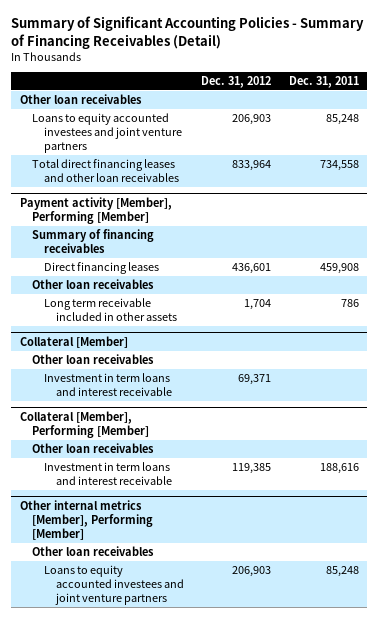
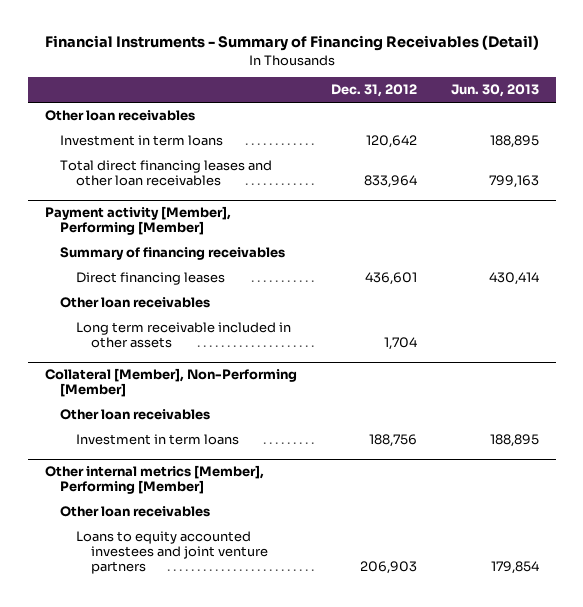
- Summary of Significant Accounting Policies - Summary of Financing Receivables (Detail)
+ Financial Instruments - Summary of Financing Receivables (Detail)
- | Dec. 31, 2012 | Dec. 31, 2011
+ | Dec. 31, 2012 | Jun. 30, 2013
- Loans to equity accounted investees and joint venture partners | 206,903 | 85,248
+ Investment in term loans | 120,642 | 188,895
- Collateral [Member]
- Other loan receivables
- Investment in term loans and interest receivable | 69,371 |
- Collateral [Member], Performing [Member]
+ Collateral [Member], Non-Performing [Member]
- Investment in term loans and interest receivable | 119,385 | 188,616
+ Investment in term loans | 188,756 | 188,895

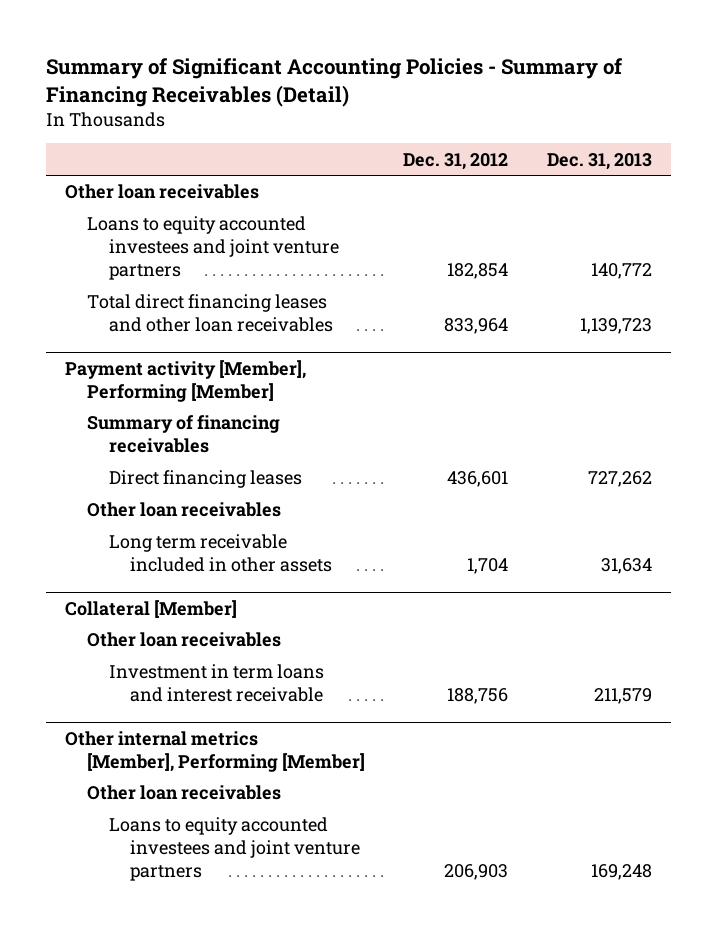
- Financial Instruments - Summary of Financing Receivables (Detail)
+ Summary of Significant Accounting Policies - Summary of Financing Receivables (Detail)
- | Dec. 31, 2012 | Jun. 30, 2013
+ | Dec. 31, 2012 | Dec. 31, 2013
- Investment in term loans | 120,642 | 188,895
+ Loans to equity accounted investees and joint venture partners | 182,854 | 140,772
- Collateral [Member], Non-Performing [Member]
+ Collateral [Member]
- Investment in term loans | 188,756 | 188,895
+ Investment in term loans and interest receivable | 188,756 | 211,579

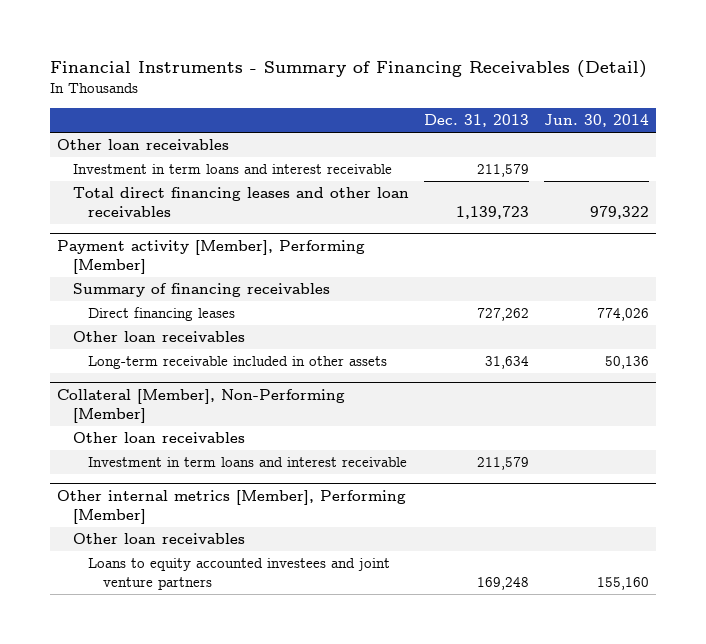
- Summary of Significant Accounting Policies - Summary of Financing Receivables (Detail)
+ Financial Instruments - Summary of Financing Receivables (Detail)
- | Dec. 31, 2012 | Dec. 31, 2013
+ | Dec. 31, 2013 | Jun. 30, 2014
- Loans to equity accounted investees and joint venture partners | 182,854 | 140,772
+ Investment in term loans and interest receivable | 211,579 |
@ Payment activity [Member], Performing [Member]
- Long term receivable included in other assets | 1,704 | 31,634
- Collateral [Member]
@ Payment activity [Member], Performing [Member]
+ Long-term receivable included in other assets | 31,634 | 50,136
+ Collateral [Member], Non-Performing [Member]

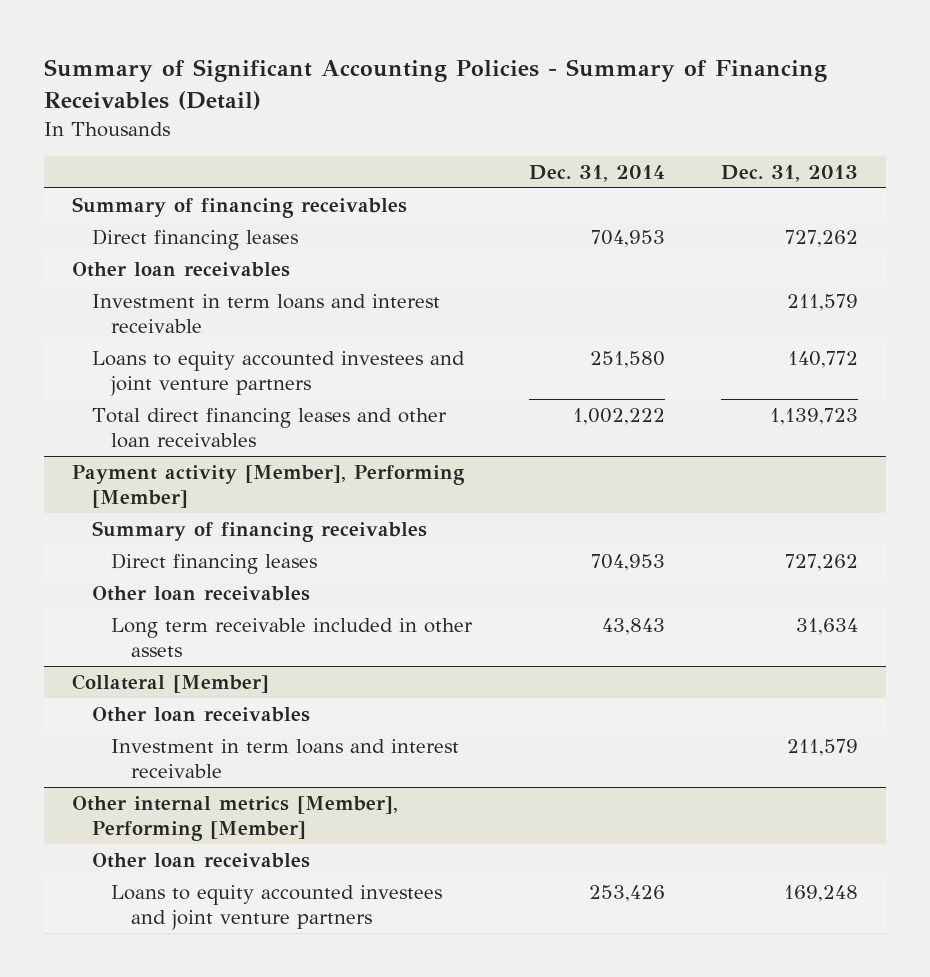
- Financial Instruments - Summary of Financing Receivables (Detail)
+ Summary of Significant Accounting Policies - Summary of Financing Receivables (Detail)
- | Dec. 31, 2013 | Jun. 30, 2014
+ | Dec. 31, 2014 | Dec. 31, 2013
+ Summary of financing receivables
+ Direct financing leases | 704,953 | 727,262
+ Loans to equity accounted investees and joint venture partners | 251,580 | 140,772
@ Payment activity [Member], Performing [Member]
- Long-term receivable included in other assets | 31,634 | 50,136
- Collateral [Member], Non-Performing [Member]
@ Payment activity [Member], Performing [Member]
+ Long term receivable included in other assets | 43,843 | 31,634
+ Collateral [Member]

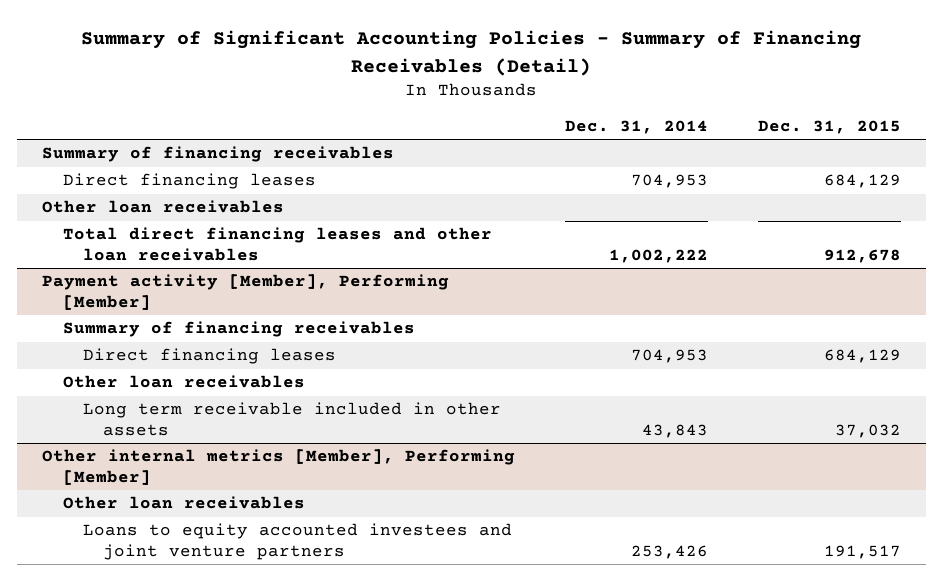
- | Dec. 31, 2014 | Dec. 31, 2013
+ | Dec. 31, 2014 | Dec. 31, 2015
- Investment in term loans and interest receivable | | 211,579
- Loans to equity accounted investees and joint venture partners | 251,580 | 140,772
- Collateral [Member]
- Other loan receivables
- Investment in term loans and interest receivable | | 211,579

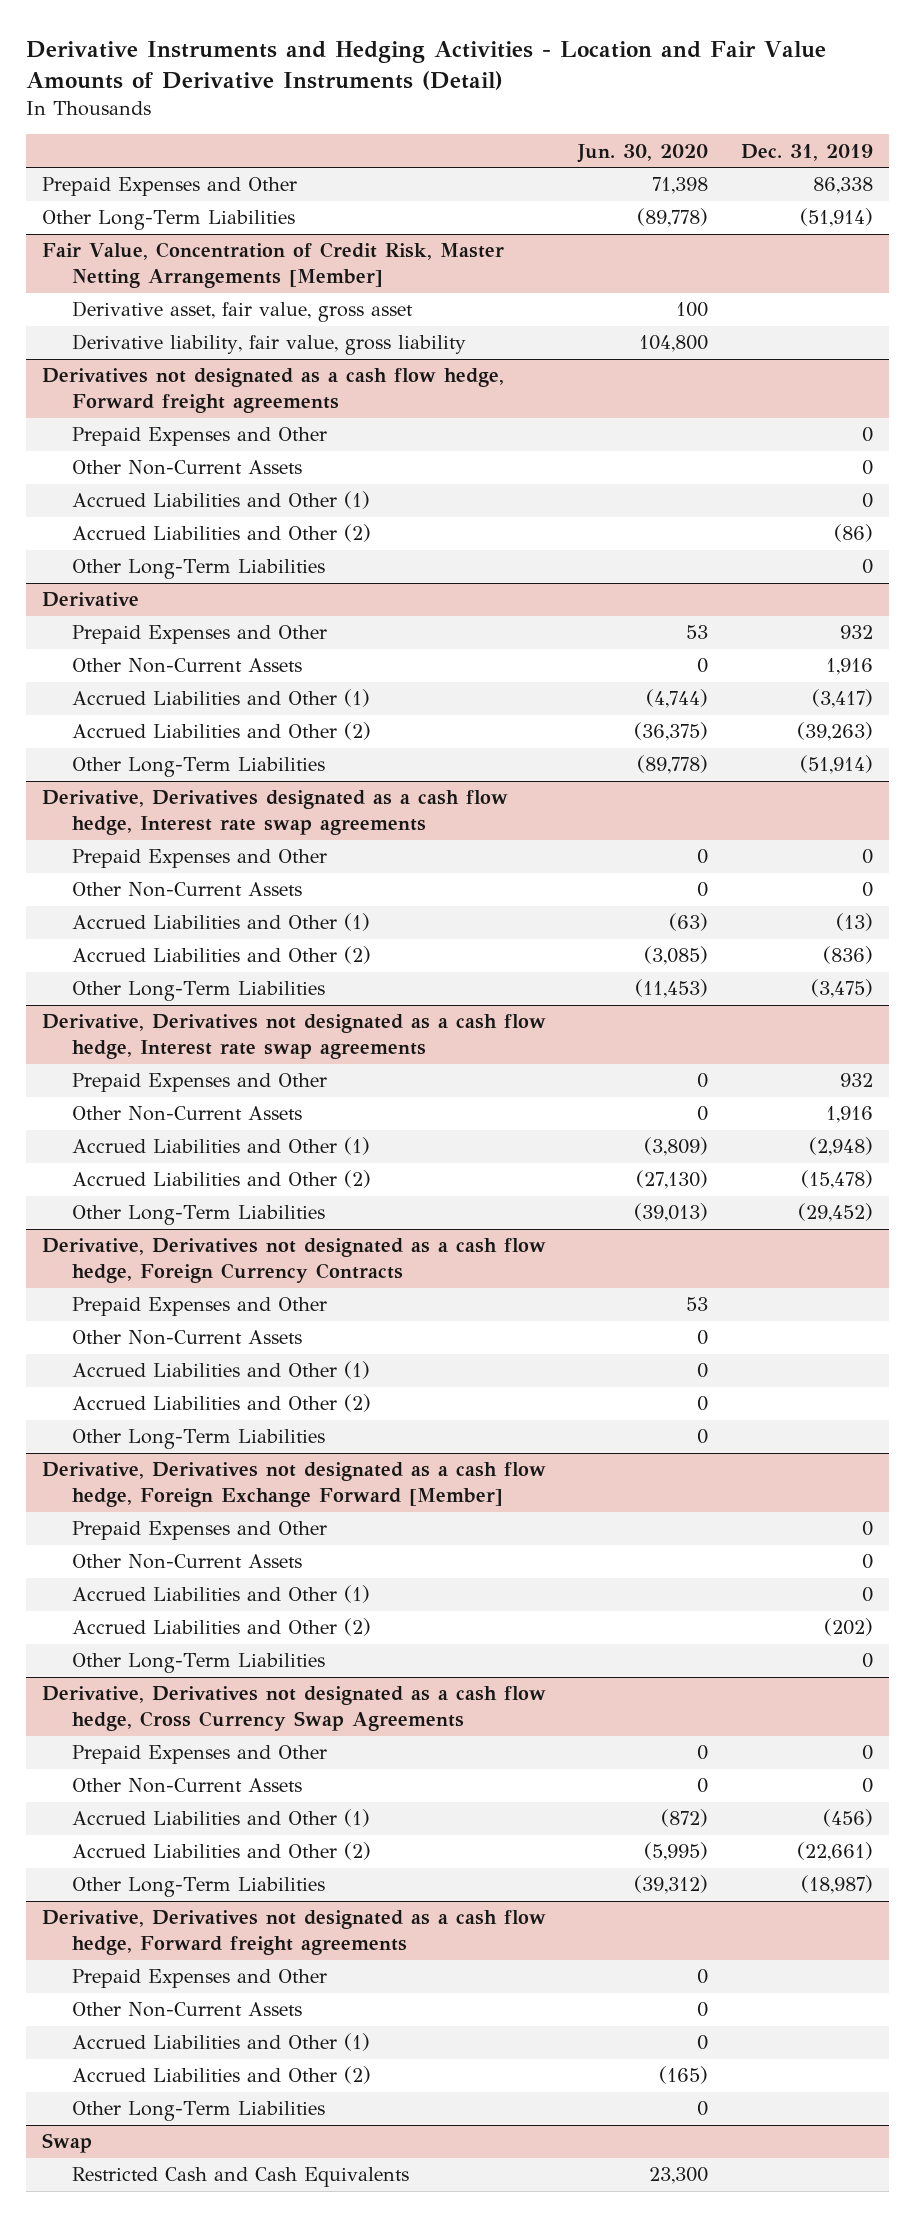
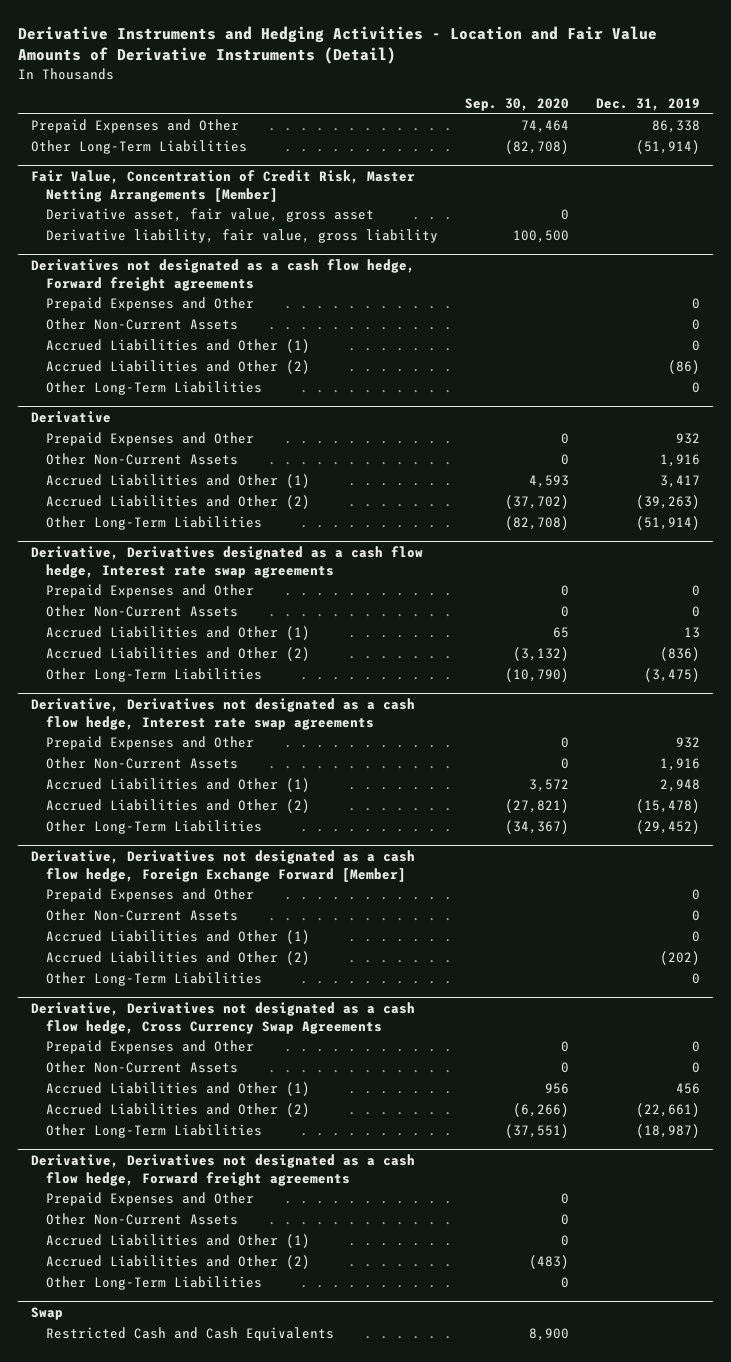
- | Jun. 30, 2020 | Dec. 31, 2019
+ | Sep. 30, 2020 | Dec. 31, 2019
@ Derivative
- Accrued Liabilities and Other (1) | (4,744) | (3,417)
+ Accrued Liabilities and Other (1) | 4,593 | 3,417
@ Derivative, Derivatives designated as a cash flow hedge, Interest rate swap agreements
- Accrued Liabilities and Other (1) | (63) | (13)
+ Accrued Liabilities and Other (1) | 65 | 13
@ Derivative, Derivatives not designated as a cash flow hedge, Interest rate swap agreements
- Accrued Liabilities and Other (1) | (3,809) | (2,948)
+ Accrued Liabilities and Other (1) | 3,572 | 2,948
- Derivative, Derivatives not designated as a cash flow hedge, Foreign Currency Contracts
- Prepaid Expenses and Other | 53 |
- Other Non-Current Assets | 0 |
- Accrued Liabilities and Other (1) | 0 |
- Accrued Liabilities and Other (2) | 0 |
- Other Long-Term Liabilities | 0 |
@ Derivative, Derivatives not designated as a cash flow hedge, Cross Currency Swap Agreements
- Accrued Liabilities and Other (1) | (872) | (456)
+ Accrued Liabilities and Other (1) | 956 | 456

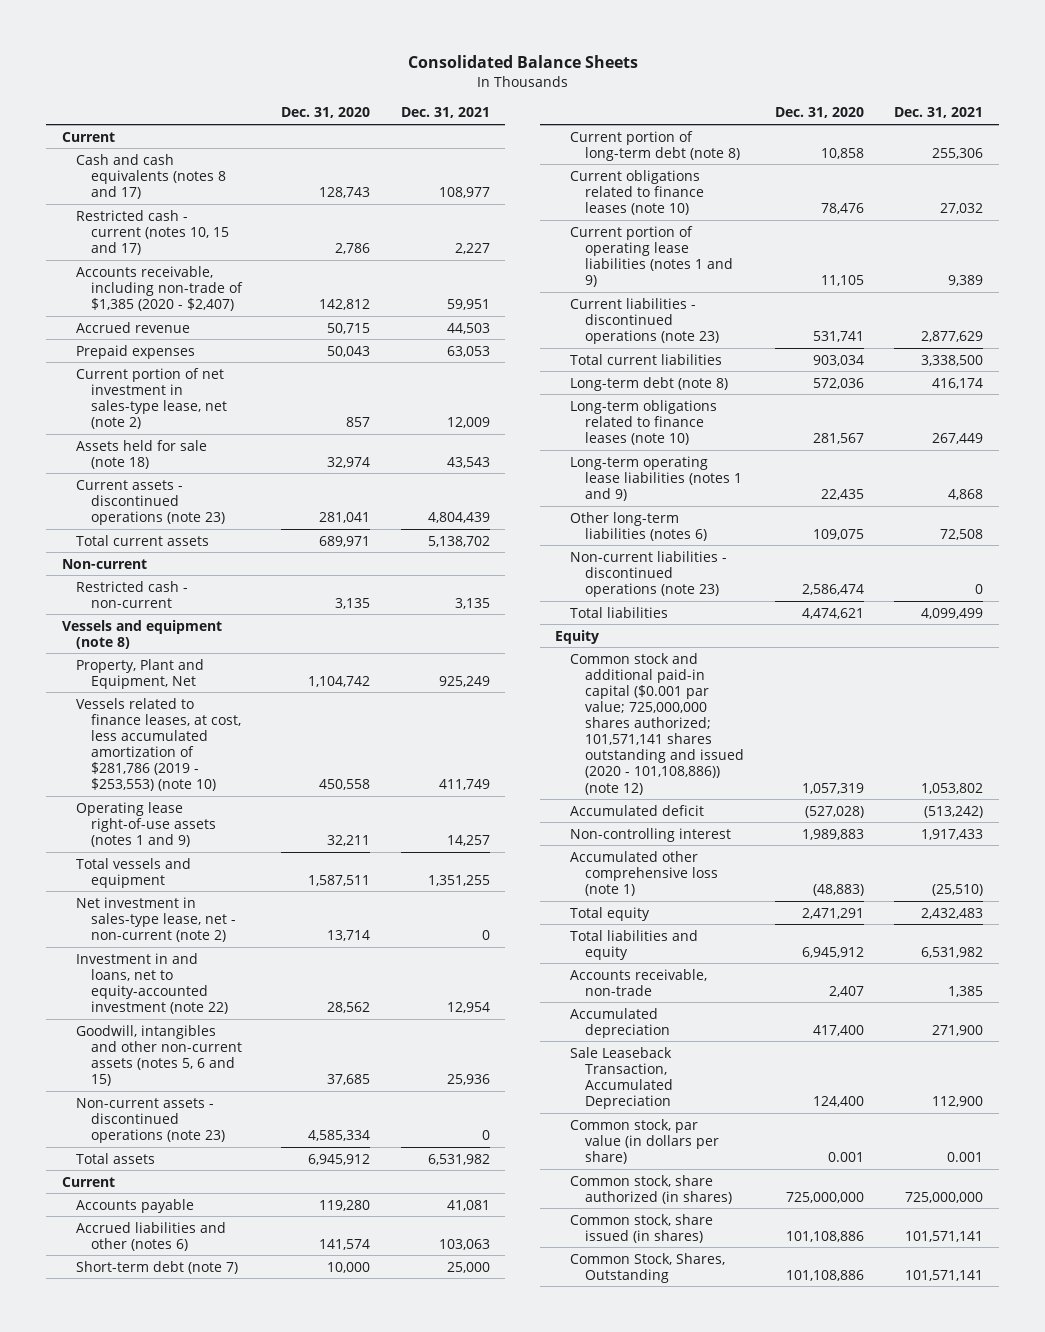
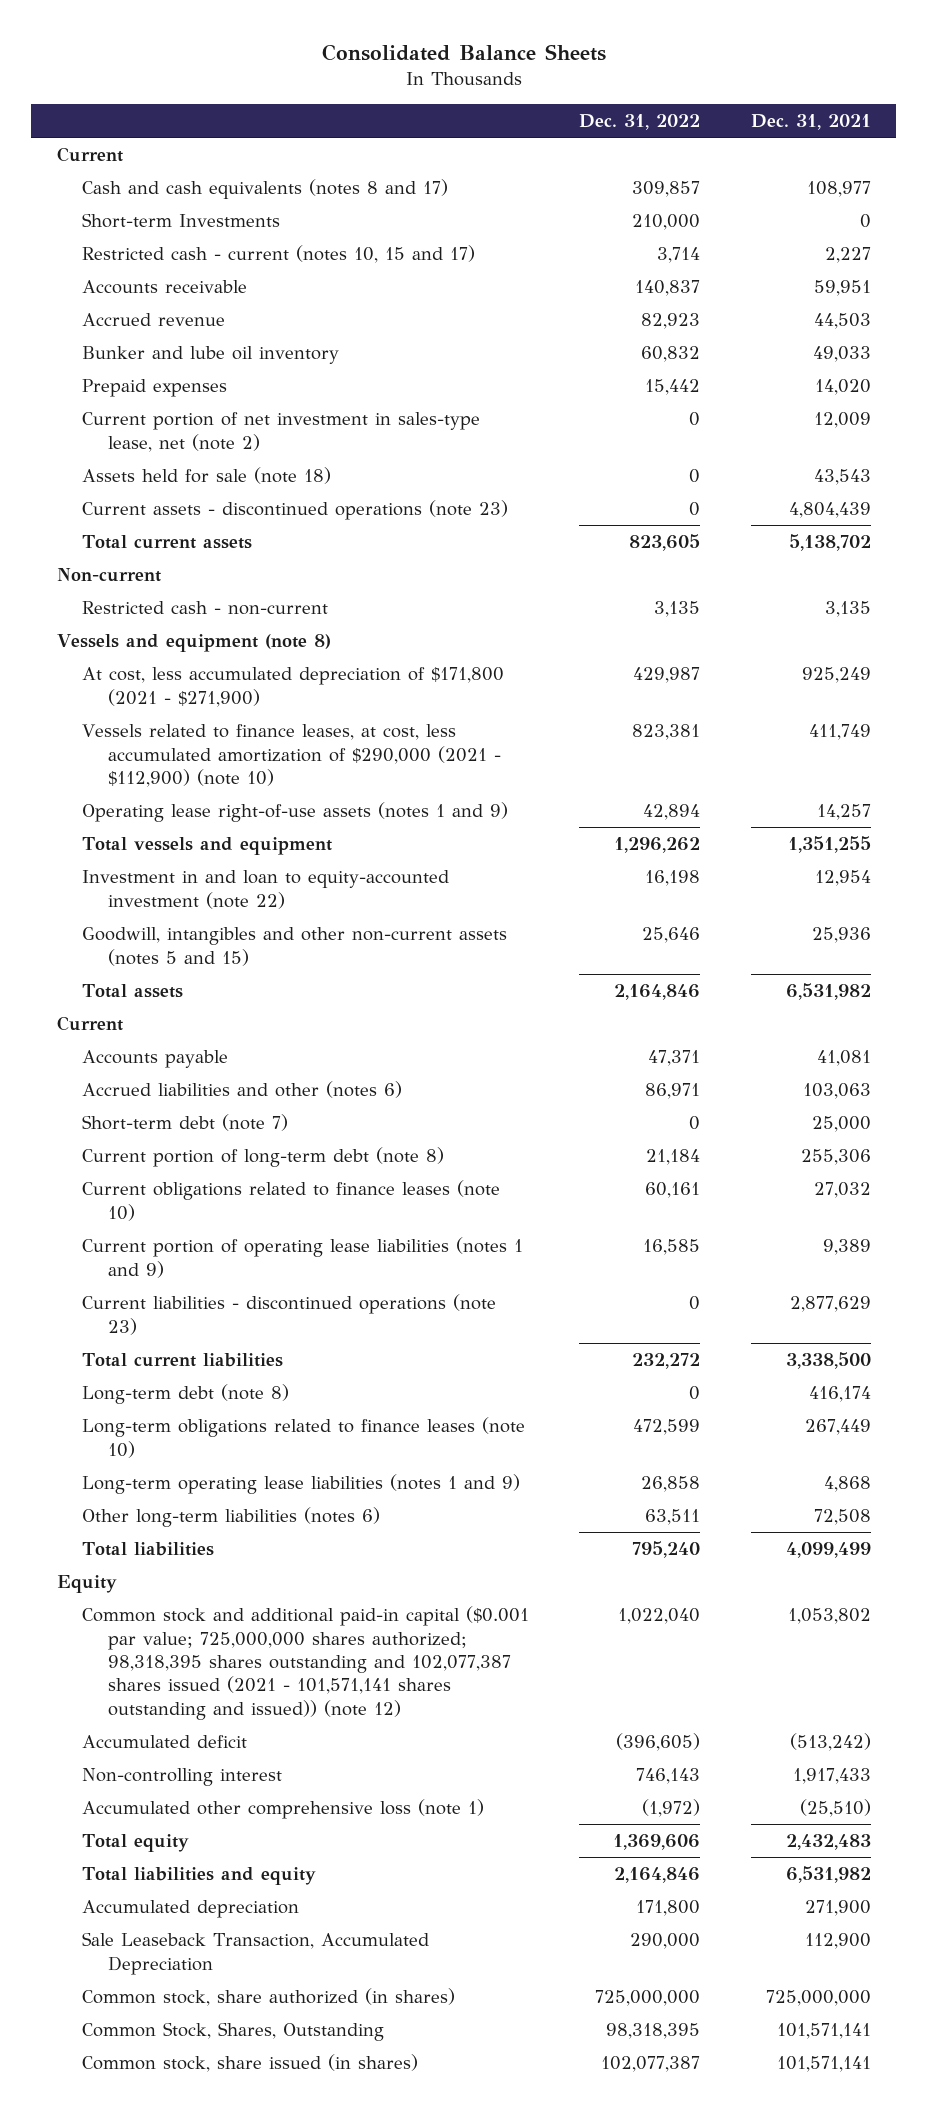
- | Dec. 31, 2020 | Dec. 31, 2021
+ | Dec. 31, 2022 | Dec. 31, 2021
+ Short-term Investments | 210,000 | 0
- Accounts receivable, including non-trade of $1,385 (2020 - $2,407) | 142,812 | 59,951
+ Accounts receivable | 140,837 | 59,951
- Prepaid expenses | 50,043 | 63,053
+ Bunker and lube oil inventory | 60,832 | 49,033
+ Prepaid expenses | 15,442 | 14,020
- Property, Plant and Equipment, Net | 1,104,742 | 925,249
- Vessels related to finance leases, at cost, less accumulated amortization of $281,786 (2019 - $253,553) (note 10) | 450,558 | 411,749
+ At cost, less accumulated depreciation of $171,800 (2021 - $271,900) | 429,987 | 925,249
+ Vessels related to finance leases, at cost, less accumulated amortization of $290,000 (2021 - $112,900) (note 10) | 823,381 | 411,749
- Net investment in sales-type lease, net - non-current (note 2) | 13,714 | 0
- Investment in and loans, net to equity-accounted investment (note 22) | 28,562 | 12,954
- Goodwill, intangibles and other non-current assets (notes 5, 6 and 15) | 37,685 | 25,936
- Non-current assets - discontinued operations (note 23) | 4,585,334 | 0
+ Investment in and loan to equity-accounted investment (note 22) | 16,198 | 12,954
+ Goodwill, intangibles and other non-current assets (notes 5 and 15) | 25,646 | 25,936
- Non-current liabilities - discontinued operations (note 23) | 2,586,474 | 0
- Common stock and additional paid-in capital ($0.001 par value; 725,000,000 shares authorized; 101,571,141 shares outstanding and issued (2020 - 101,108,886)) (note 12) | 1,057,319 | 1,053,802
+ Common stock and additional paid-in capital ($0.001 par value; 725,000,000 shares authorized; 98,318,395 shares outstanding and 102,077,387 shares issued (2021 - 101,571,141 shares outstanding and issued)) (note 12) | 1,022,040 | 1,053,802
- Accounts receivable, non-trade | 2,407 | 1,385
- Common stock, par value (in dollars per share) | 0.001 | 0.001
moved down: Common stock, share issued (in shares) | 102,077,387 | 101,571,141

